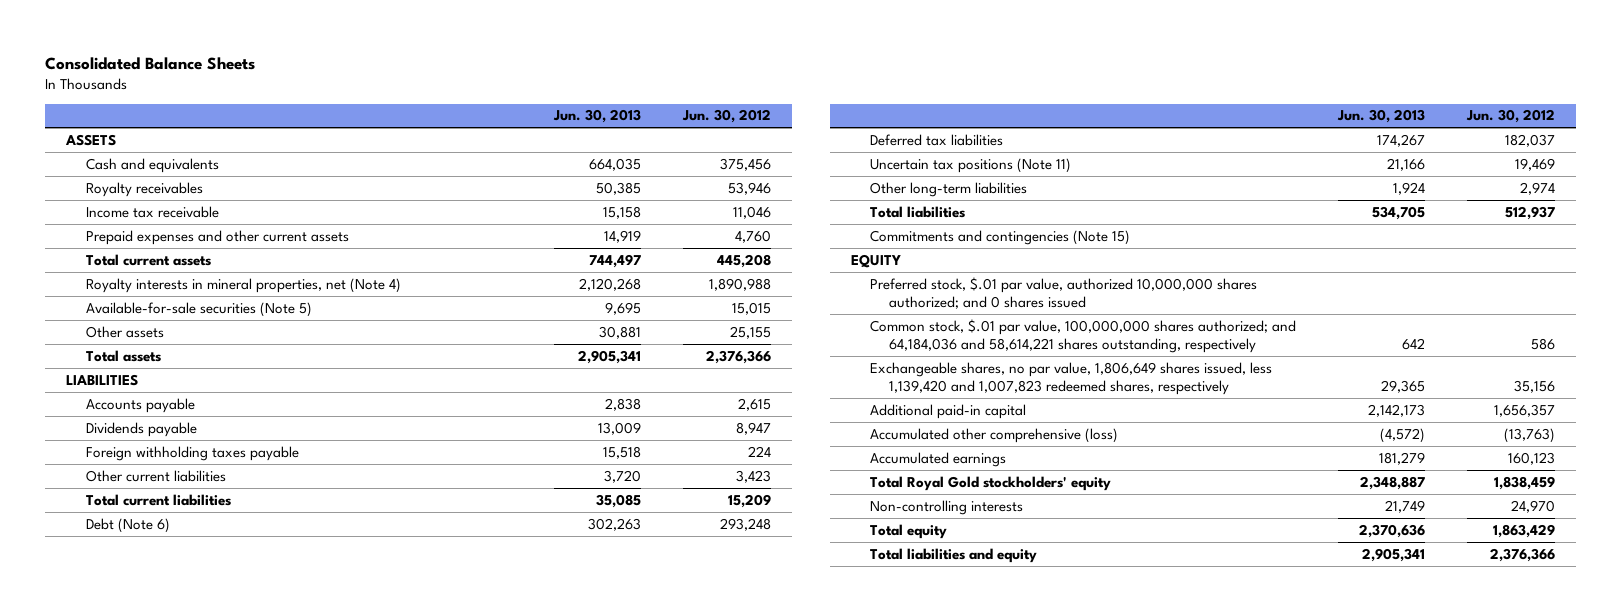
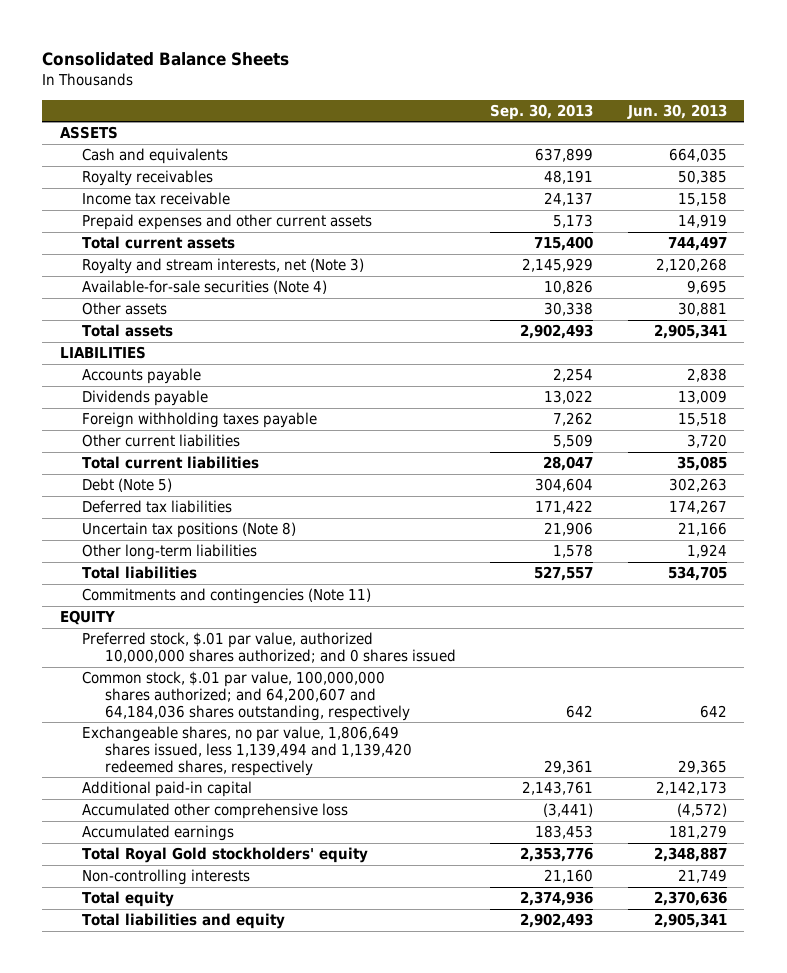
- | Jun. 30, 2013 | Jun. 30, 2012
+ | Sep. 30, 2013 | Jun. 30, 2013
- Royalty interests in mineral properties, net (Note 4) | 2,120,268 | 1,890,988
- Available-for-sale securities (Note 5) | 9,695 | 15,015
+ Royalty and stream interests, net (Note 3) | 2,145,929 | 2,120,268
+ Available-for-sale securities (Note 4) | 10,826 | 9,695
- Debt (Note 6) | 302,263 | 293,248
+ Debt (Note 5) | 304,604 | 302,263
- Uncertain tax positions (Note 11) | 21,166 | 19,469
+ Uncertain tax positions (Note 8) | 21,906 | 21,166
- Commitments and contingencies (Note 15)
+ Commitments and contingencies (Note 11)
- Common stock, $.01 par value, 100,000,000 shares authorized; and 64,184,036 and 58,614,221 shares outstanding, respectively | 642 | 586
- Exchangeable shares, no par value, 1,806,649 shares issued, less 1,139,420 and 1,007,823 redeemed shares, respectively | 29,365 | 35,156
+ Common stock, $.01 par value, 100,000,000 shares authorized; and 64,200,607 and 64,184,036 shares outstanding, respectively | 642 | 642
+ Exchangeable shares, no par value, 1,806,649 shares issued, less 1,139,494 and 1,139,420 redeemed shares, respectively | 29,361 | 29,365
- Accumulated other comprehensive (loss) | (4,572) | (13,763)
+ Accumulated other comprehensive loss | (3,441) | (4,572)

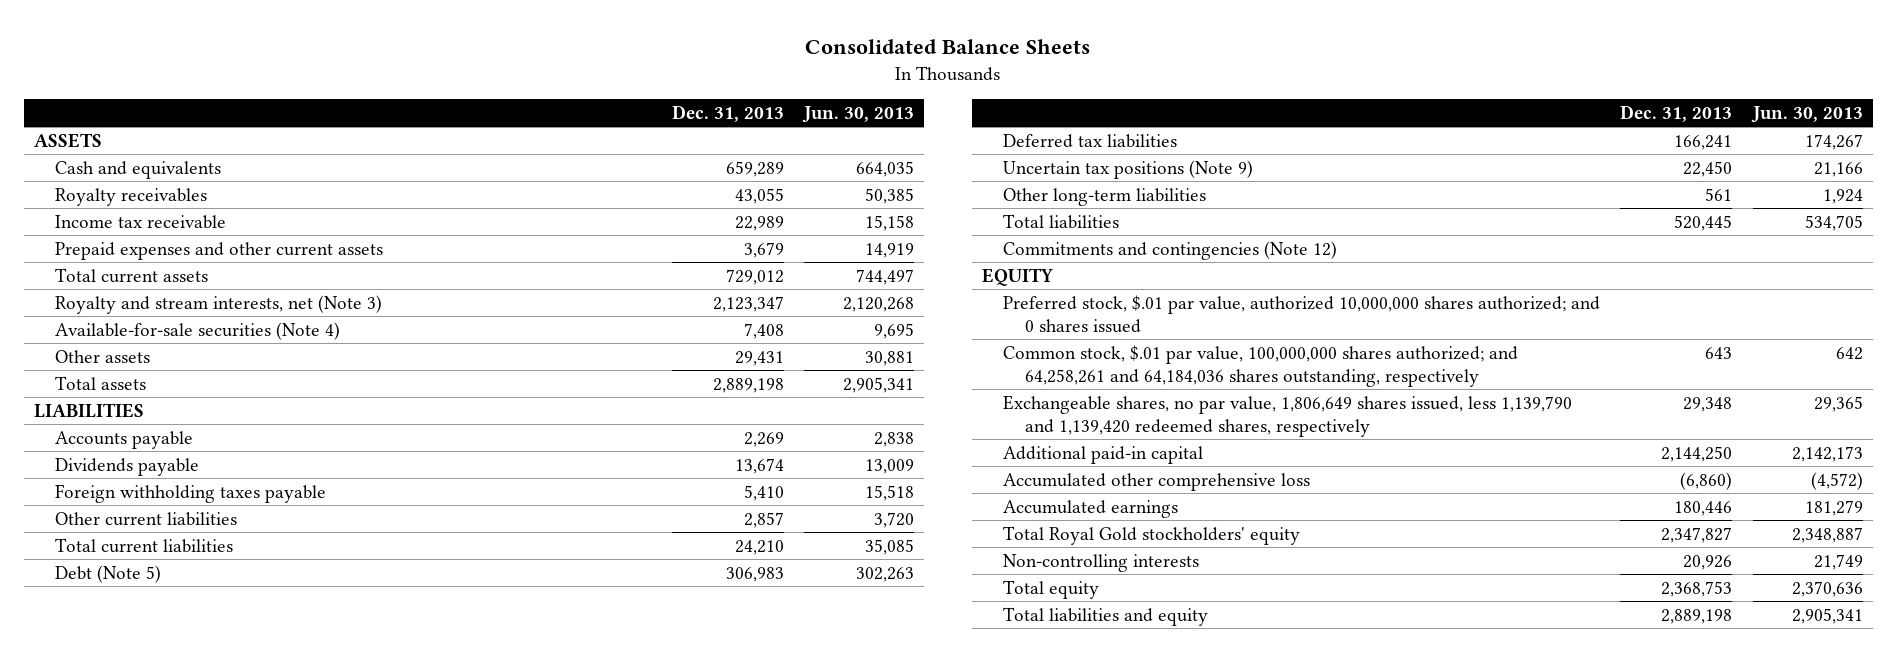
- | Sep. 30, 2013 | Jun. 30, 2013
+ | Dec. 31, 2013 | Jun. 30, 2013
- Uncertain tax positions (Note 8) | 21,906 | 21,166
+ Uncertain tax positions (Note 9) | 22,450 | 21,166
- Commitments and contingencies (Note 11)
+ Commitments and contingencies (Note 12)
- Common stock, $.01 par value, 100,000,000 shares authorized; and 64,200,607 and 64,184,036 shares outstanding, respectively | 642 | 642
- Exchangeable shares, no par value, 1,806,649 shares issued, less 1,139,494 and 1,139,420 redeemed shares, respectively | 29,361 | 29,365
+ Common stock, $.01 par value, 100,000,000 shares authorized; and 64,258,261 and 64,184,036 shares outstanding, respectively | 643 | 642
+ Exchangeable shares, no par value, 1,806,649 shares issued, less 1,139,790 and 1,139,420 redeemed shares, respectively | 29,348 | 29,365

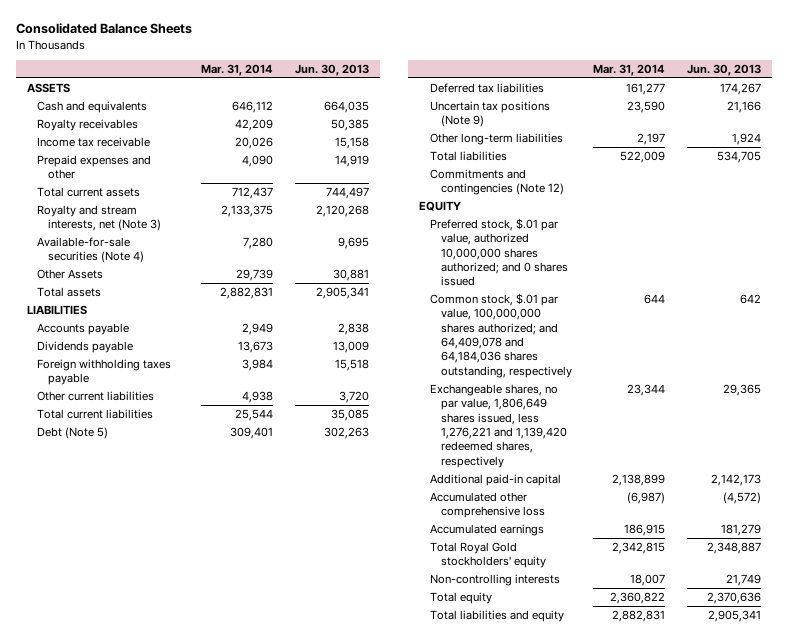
- | Dec. 31, 2013 | Jun. 30, 2013
+ | Mar. 31, 2014 | Jun. 30, 2013
- Prepaid expenses and other current assets | 3,679 | 14,919
+ Prepaid expenses and other | 4,090 | 14,919
- Other assets | 29,431 | 30,881
+ Other Assets | 29,739 | 30,881
- Common stock, $.01 par value, 100,000,000 shares authorized; and 64,258,261 and 64,184,036 shares outstanding, respectively | 643 | 642
- Exchangeable shares, no par value, 1,806,649 shares issued, less 1,139,790 and 1,139,420 redeemed shares, respectively | 29,348 | 29,365
+ Common stock, $.01 par value, 100,000,000 shares authorized; and 64,409,078 and 64,184,036 shares outstanding, respectively | 644 | 642
+ Exchangeable shares, no par value, 1,806,649 shares issued, less 1,276,221 and 1,139,420 redeemed shares, respectively | 23,344 | 29,365

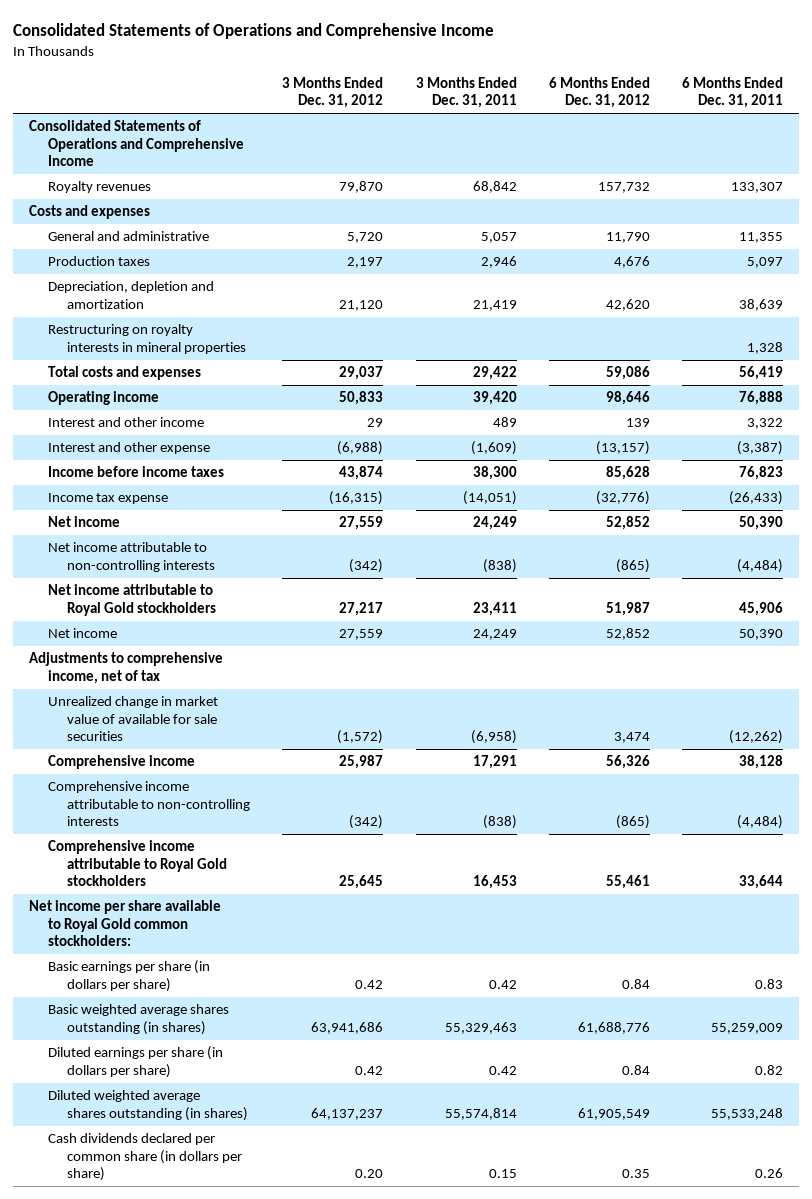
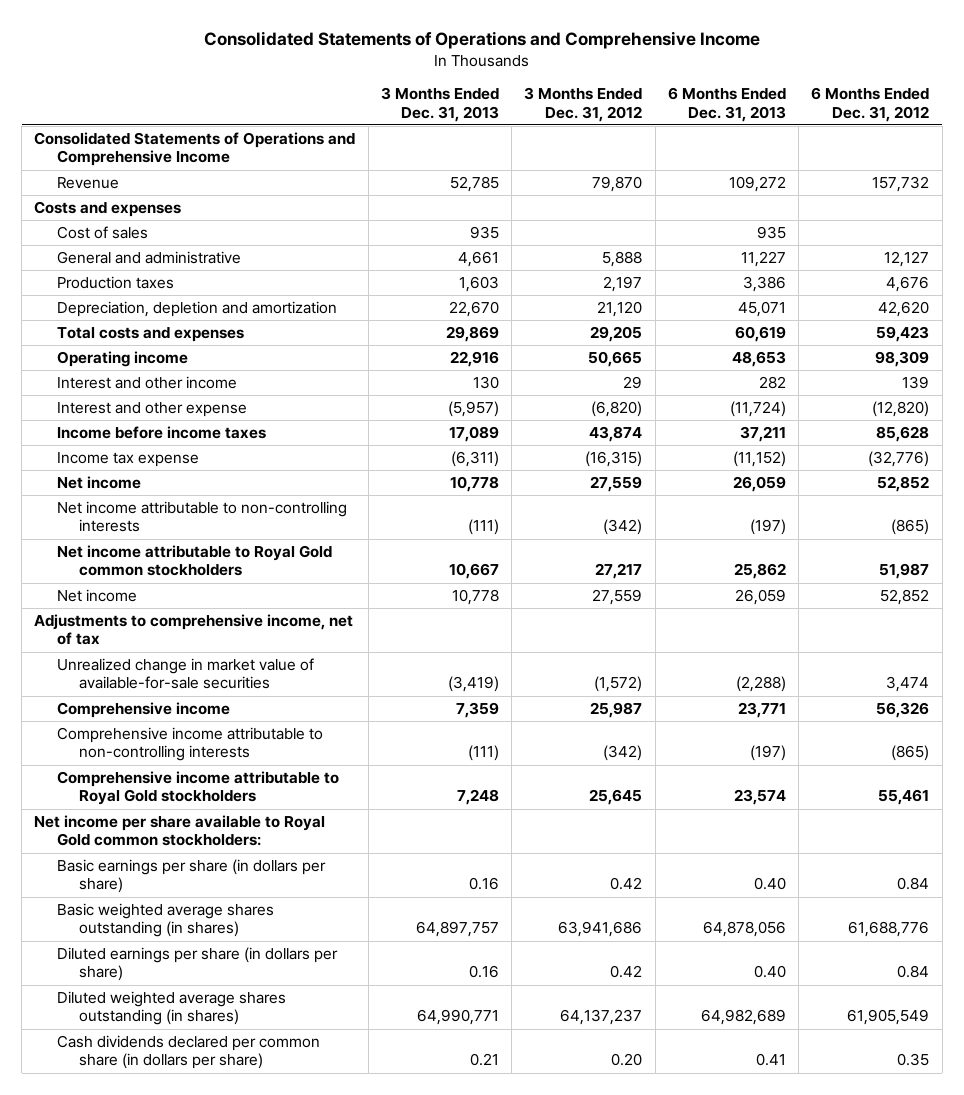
- | 3 Months Ended Dec. 31, 2012 | 3 Months Ended Dec. 31, 2011 | 6 Months Ended Dec. 31, 2012 | 6 Months Ended Dec. 31, 2011
+ | 3 Months Ended Dec. 31, 2013 | 3 Months Ended Dec. 31, 2012 | 6 Months Ended Dec. 31, 2013 | 6 Months Ended Dec. 31, 2012
- Royalty revenues | 79,870 | 68,842 | 157,732 | 133,307
+ Revenue | 52,785 | 79,870 | 109,272 | 157,732
- General and administrative | 5,720 | 5,057 | 11,790 | 11,355
+ Cost of sales | 935 | | 935 |
+ General and administrative | 4,661 | 5,888 | 11,227 | 12,127
- Restructuring on royalty interests in mineral properties | | | | 1,328
- Total costs and expenses | 29,037 | 29,422 | 59,086 | 56,419
- Operating income | 50,833 | 39,420 | 98,646 | 76,888
+ Total costs and expenses | 29,869 | 29,205 | 60,619 | 59,423
+ Operating income | 22,916 | 50,665 | 48,653 | 98,309
- Interest and other expense | (6,988) | (1,609) | (13,157) | (3,387)
+ Interest and other expense | (5,957) | (6,820) | (11,724) | (12,820)
- Net income attributable to Royal Gold stockholders | 27,217 | 23,411 | 51,987 | 45,906
+ Net income attributable to Royal Gold common stockholders | 10,667 | 27,217 | 25,862 | 51,987
- Unrealized change in market value of available for sale securities | (1,572) | (6,958) | 3,474 | (12,262)
+ Unrealized change in market value of available-for-sale securities | (3,419) | (1,572) | (2,288) | 3,474

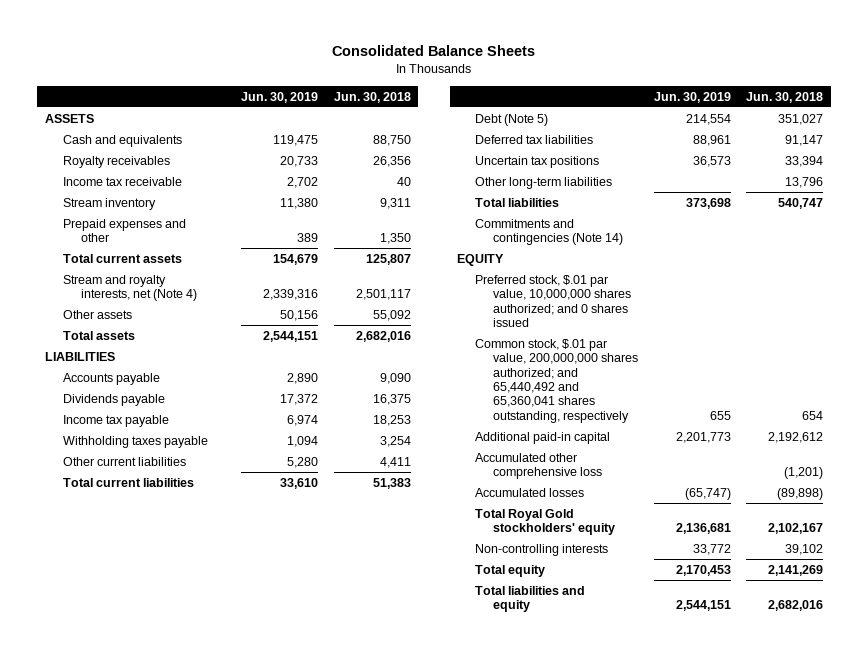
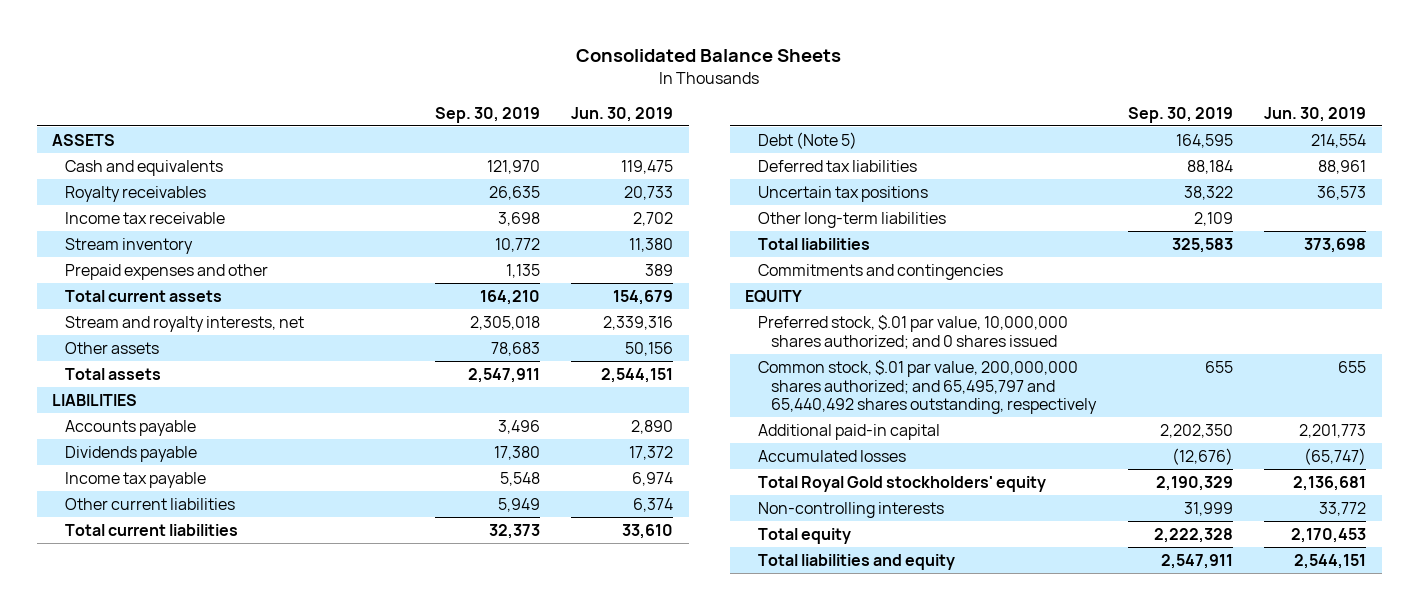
- | Jun. 30, 2019 | Jun. 30, 2018
+ | Sep. 30, 2019 | Jun. 30, 2019
- Stream and royalty interests, net (Note 4) | 2,339,316 | 2,501,117
+ Stream and royalty interests, net | 2,305,018 | 2,339,316
- Withholding taxes payable | 1,094 | 3,254
- Other current liabilities | 5,280 | 4,411
+ Other current liabilities | 5,949 | 6,374
- Commitments and contingencies (Note 14)
+ Commitments and contingencies
- Common stock, $.01 par value, 200,000,000 shares authorized; and 65,440,492 and 65,360,041 shares outstanding, respectively | 655 | 654
+ Common stock, $.01 par value, 200,000,000 shares authorized; and 65,495,797 and 65,440,492 shares outstanding, respectively | 655 | 655
- Accumulated other comprehensive loss | | (1,201)

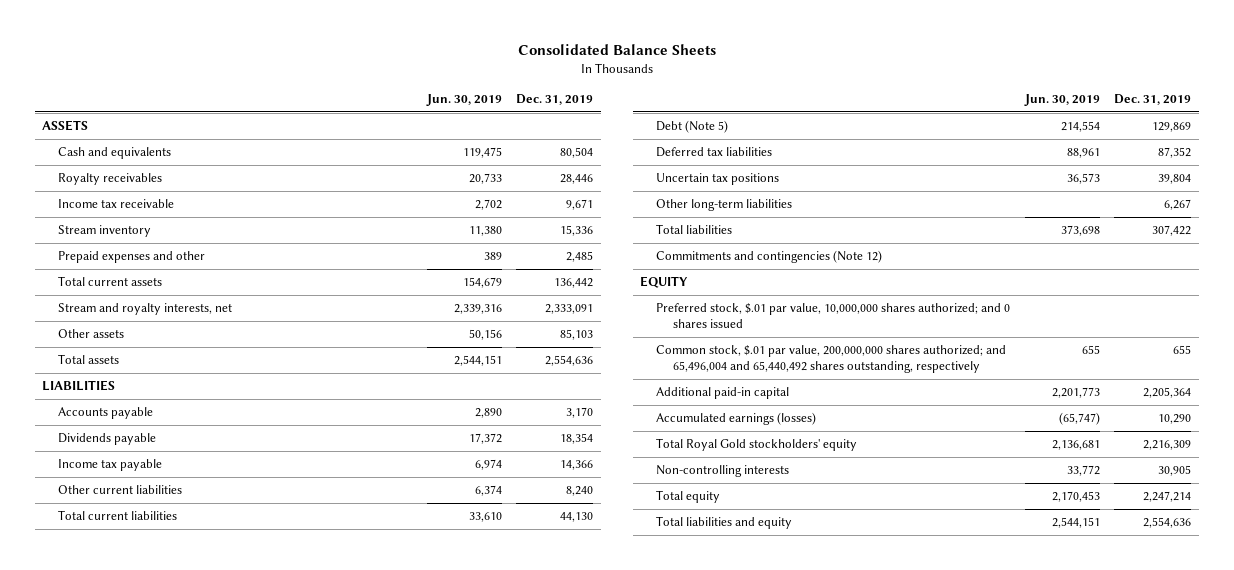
- | Sep. 30, 2019 | Jun. 30, 2019
+ | Jun. 30, 2019 | Dec. 31, 2019
- Commitments and contingencies
+ Commitments and contingencies (Note 12)
- Common stock, $.01 par value, 200,000,000 shares authorized; and 65,495,797 and 65,440,492 shares outstanding, respectively | 655 | 655
+ Common stock, $.01 par value, 200,000,000 shares authorized; and 65,496,004 and 65,440,492 shares outstanding, respectively | 655 | 655
- Accumulated losses | (12,676) | (65,747)
+ Accumulated earnings (losses) | (65,747) | 10,290

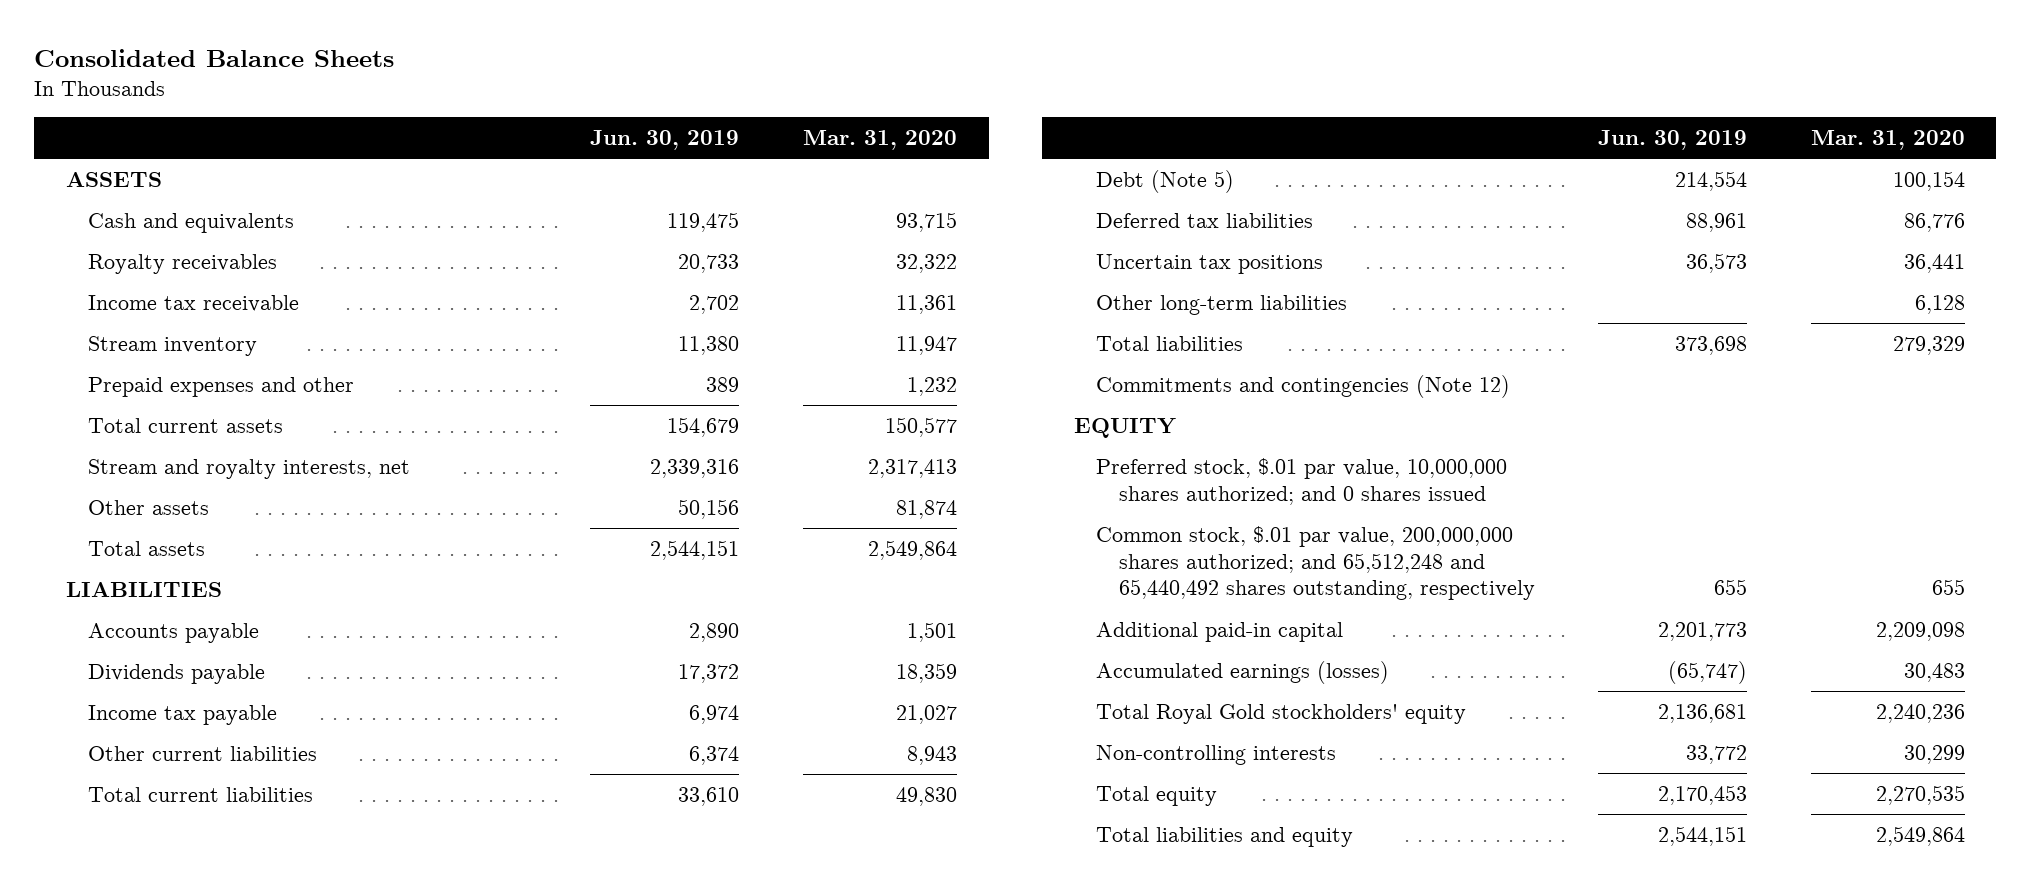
- | Jun. 30, 2019 | Dec. 31, 2019
+ | Jun. 30, 2019 | Mar. 31, 2020
- Common stock, $.01 par value, 200,000,000 shares authorized; and 65,496,004 and 65,440,492 shares outstanding, respectively | 655 | 655
+ Common stock, $.01 par value, 200,000,000 shares authorized; and 65,512,248 and 65,440,492 shares outstanding, respectively | 655 | 655

